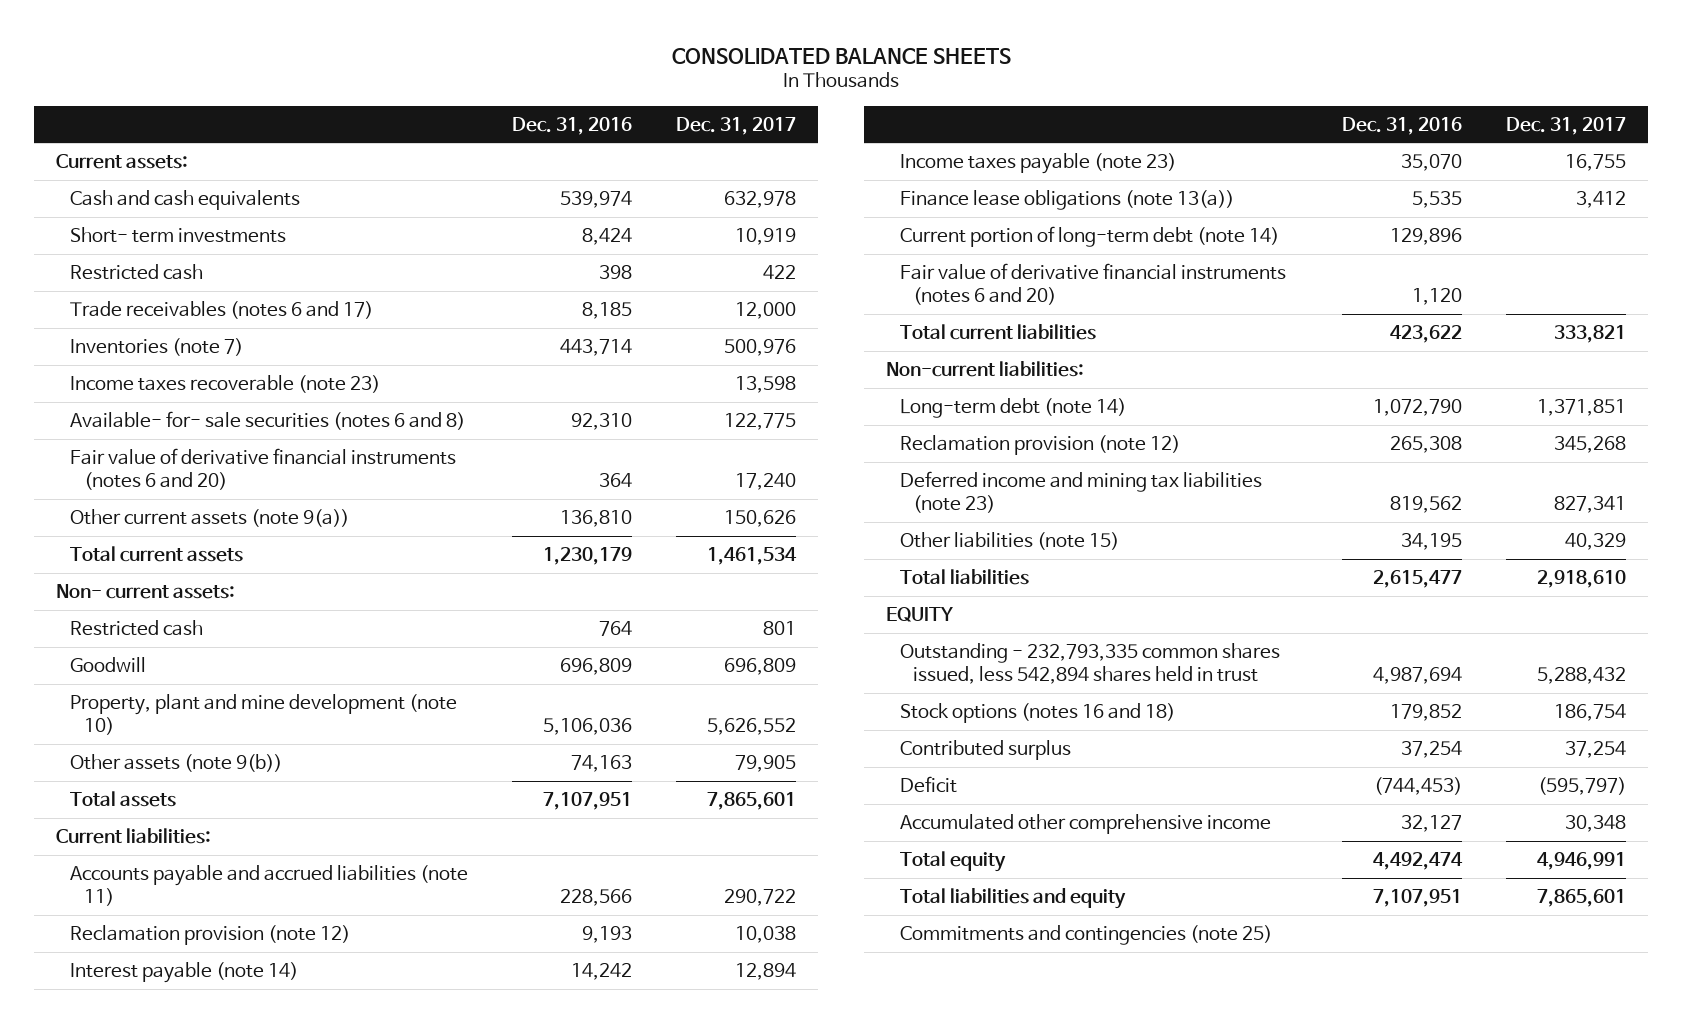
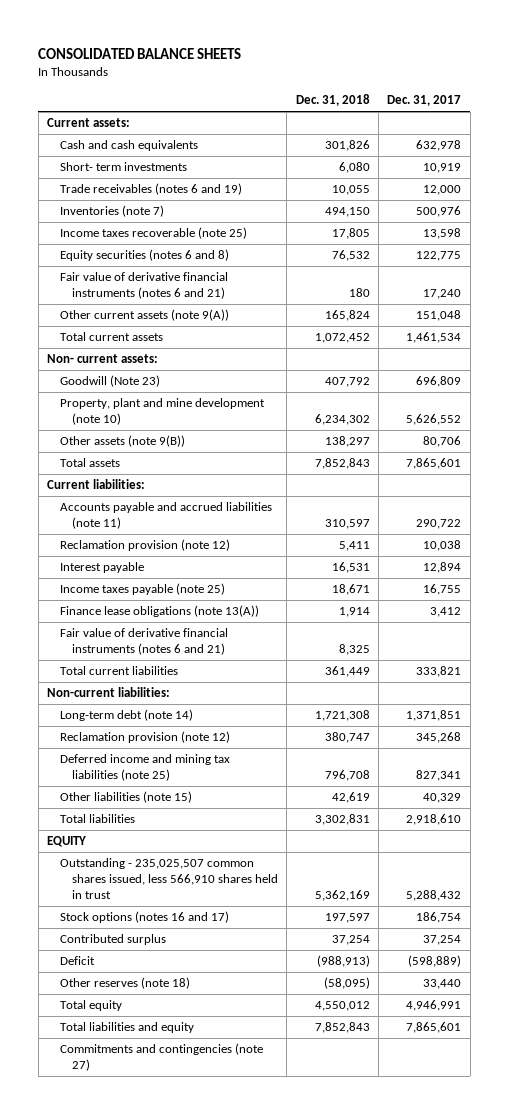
- | Dec. 31, 2016 | Dec. 31, 2017
+ | Dec. 31, 2018 | Dec. 31, 2017
- Restricted cash | 398 | 422
- Trade receivables (notes 6 and 17) | 8,185 | 12,000
+ Trade receivables (notes 6 and 19) | 10,055 | 12,000
- Income taxes recoverable (note 23) | | 13,598
- Available- for- sale securities (notes 6 and 8) | 92,310 | 122,775
- Fair value of derivative financial instruments (notes 6 and 20) | 364 | 17,240
- Other current assets (note 9(a)) | 136,810 | 150,626
+ Income taxes recoverable (note 25) | 17,805 | 13,598
+ Equity securities (notes 6 and 8) | 76,532 | 122,775
+ Fair value of derivative financial instruments (notes 6 and 21) | 180 | 17,240
+ Other current assets (note 9(A)) | 165,824 | 151,048
- Restricted cash | 764 | 801
- Goodwill | 696,809 | 696,809
+ Goodwill (Note 23) | 407,792 | 696,809
- Other assets (note 9(b)) | 74,163 | 79,905
+ Other assets (note 9(B)) | 138,297 | 80,706
- Interest payable (note 14) | 14,242 | 12,894
- Income taxes payable (note 23) | 35,070 | 16,755
- Finance lease obligations (note 13(a)) | 5,535 | 3,412
- Current portion of long-term debt (note 14) | 129,896 |
- Fair value of derivative financial instruments (notes 6 and 20) | 1,120 |
+ Interest payable | 16,531 | 12,894
+ Income taxes payable (note 25) | 18,671 | 16,755
+ Finance lease obligations (note 13(A)) | 1,914 | 3,412
+ Fair value of derivative financial instruments (notes 6 and 21) | 8,325 |
- Deferred income and mining tax liabilities (note 23) | 819,562 | 827,341
+ Deferred income and mining tax liabilities (note 25) | 796,708 | 827,341
- Outstanding - 232,793,335 common shares issued, less 542,894 shares held in trust | 4,987,694 | 5,288,432
- Stock options (notes 16 and 18) | 179,852 | 186,754
+ Outstanding - 235,025,507 common shares issued, less 566,910 shares held in trust | 5,362,169 | 5,288,432
+ Stock options (notes 16 and 17) | 197,597 | 186,754
- Deficit | (744,453) | (595,797)
- Accumulated other comprehensive income | 32,127 | 30,348
+ Deficit | (988,913) | (598,889)
+ Other reserves (note 18) | (58,095) | 33,440
- Commitments and contingencies (note 25)
+ Commitments and contingencies (note 27)

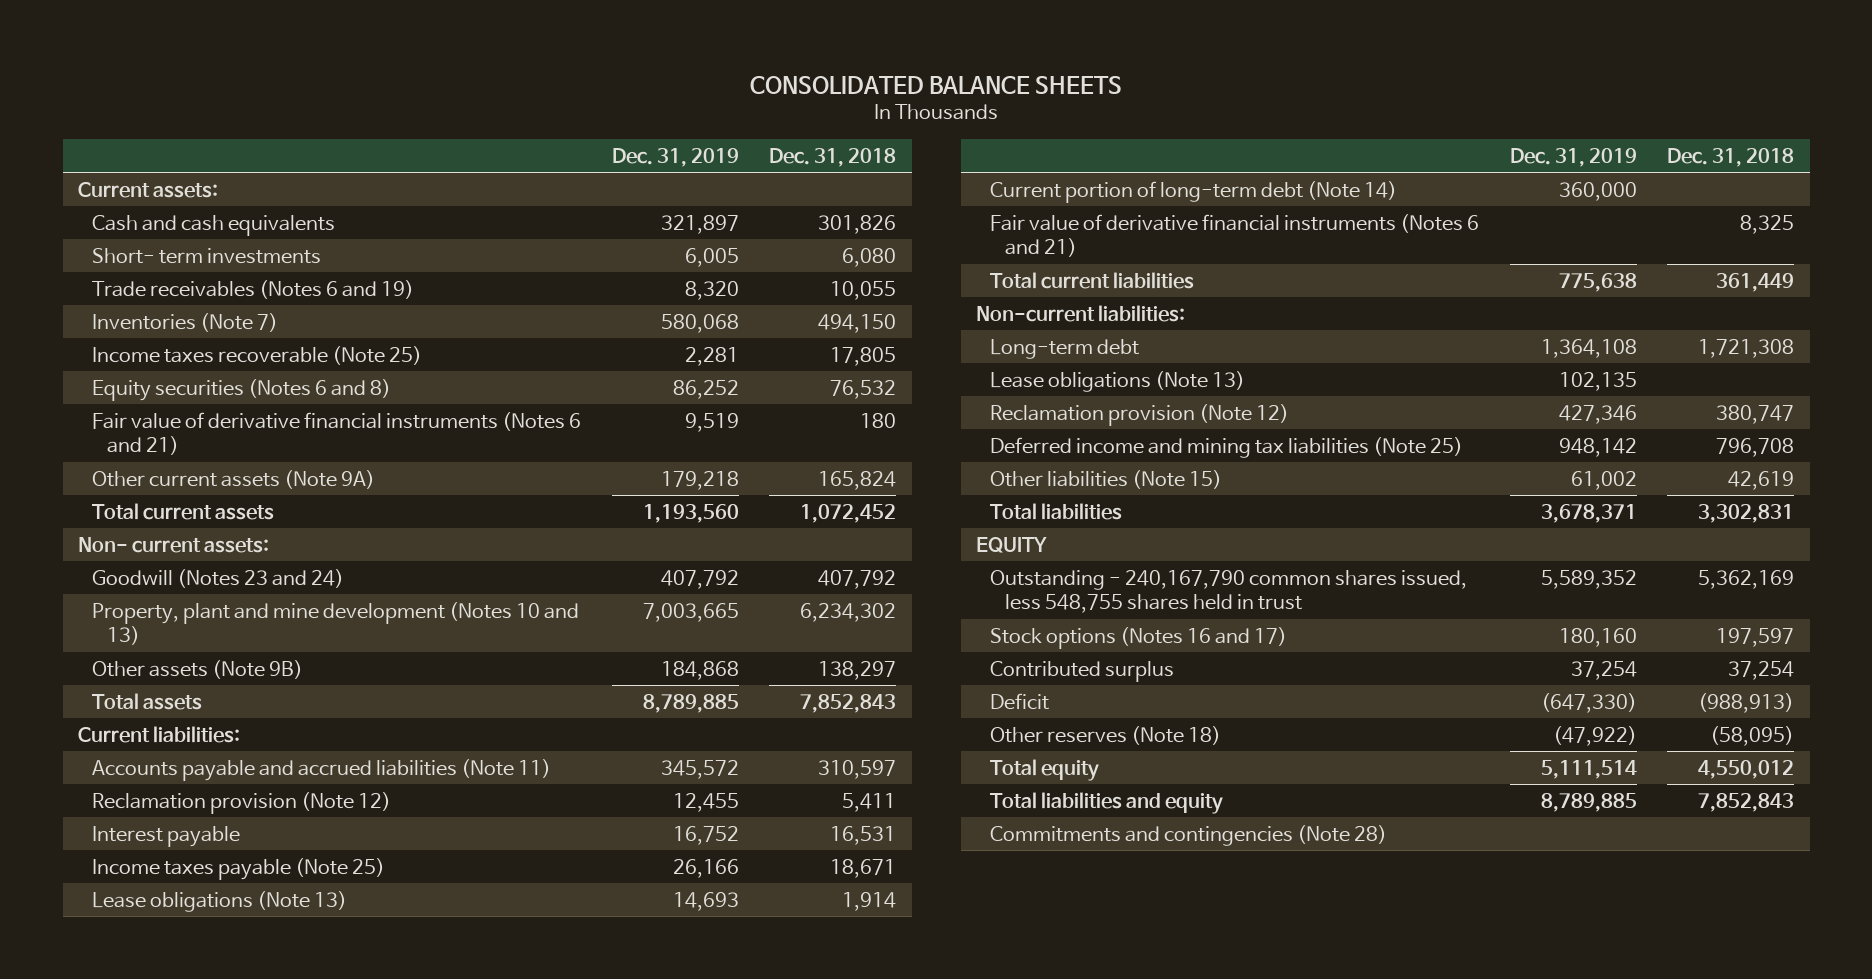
- | Dec. 31, 2018 | Dec. 31, 2017
+ | Dec. 31, 2019 | Dec. 31, 2018
- Trade receivables (notes 6 and 19) | 10,055 | 12,000
- Inventories (note 7) | 494,150 | 500,976
- Income taxes recoverable (note 25) | 17,805 | 13,598
- Equity securities (notes 6 and 8) | 76,532 | 122,775
- Fair value of derivative financial instruments (notes 6 and 21) | 180 | 17,240
- Other current assets (note 9(A)) | 165,824 | 151,048
+ Trade receivables (Notes 6 and 19) | 8,320 | 10,055
+ Inventories (Note 7) | 580,068 | 494,150
+ Income taxes recoverable (Note 25) | 2,281 | 17,805
+ Equity securities (Notes 6 and 8) | 86,252 | 76,532
+ Fair value of derivative financial instruments (Notes 6 and 21) | 9,519 | 180
+ Other current assets (Note 9A) | 179,218 | 165,824
- Goodwill (Note 23) | 407,792 | 696,809
- Property, plant and mine development (note 10) | 6,234,302 | 5,626,552
- Other assets (note 9(B)) | 138,297 | 80,706
+ Goodwill (Notes 23 and 24) | 407,792 | 407,792
+ Property, plant and mine development (Notes 10 and 13) | 7,003,665 | 6,234,302
+ Other assets (Note 9B) | 184,868 | 138,297
- Accounts payable and accrued liabilities (note 11) | 310,597 | 290,722
- Reclamation provision (note 12) | 5,411 | 10,038
+ Accounts payable and accrued liabilities (Note 11) | 345,572 | 310,597
+ Reclamation provision (Note 12) | 12,455 | 5,411
- Income taxes payable (note 25) | 18,671 | 16,755
- Finance lease obligations (note 13(A)) | 1,914 | 3,412
- Fair value of derivative financial instruments (notes 6 and 21) | 8,325 |
+ Income taxes payable (Note 25) | 26,166 | 18,671
+ Lease obligations (Note 13) | 14,693 | 1,914
+ Current portion of long-term debt (Note 14) | 360,000 |
+ Fair value of derivative financial instruments (Notes 6 and 21) | | 8,325
- Long-term debt (note 14) | 1,721,308 | 1,371,851
- Reclamation provision (note 12) | 380,747 | 345,268
- Deferred income and mining tax liabilities (note 25) | 796,708 | 827,341
- Other liabilities (note 15) | 42,619 | 40,329
+ Long-term debt | 1,364,108 | 1,721,308
+ Lease obligations (Note 13) | 102,135 |
+ Reclamation provision (Note 12) | 427,346 | 380,747
+ Deferred income and mining tax liabilities (Note 25) | 948,142 | 796,708
+ Other liabilities (Note 15) | 61,002 | 42,619
- Outstanding - 235,025,507 common shares issued, less 566,910 shares held in trust | 5,362,169 | 5,288,432
- Stock options (notes 16 and 17) | 197,597 | 186,754
+ Outstanding - 240,167,790 common shares issued, less 548,755 shares held in trust | 5,589,352 | 5,362,169
+ Stock options (Notes 16 and 17) | 180,160 | 197,597
- Other reserves (note 18) | (58,095) | 33,440
+ Other reserves (Note 18) | (47,922) | (58,095)
- Commitments and contingencies (note 27)
+ Commitments and contingencies (Note 28)

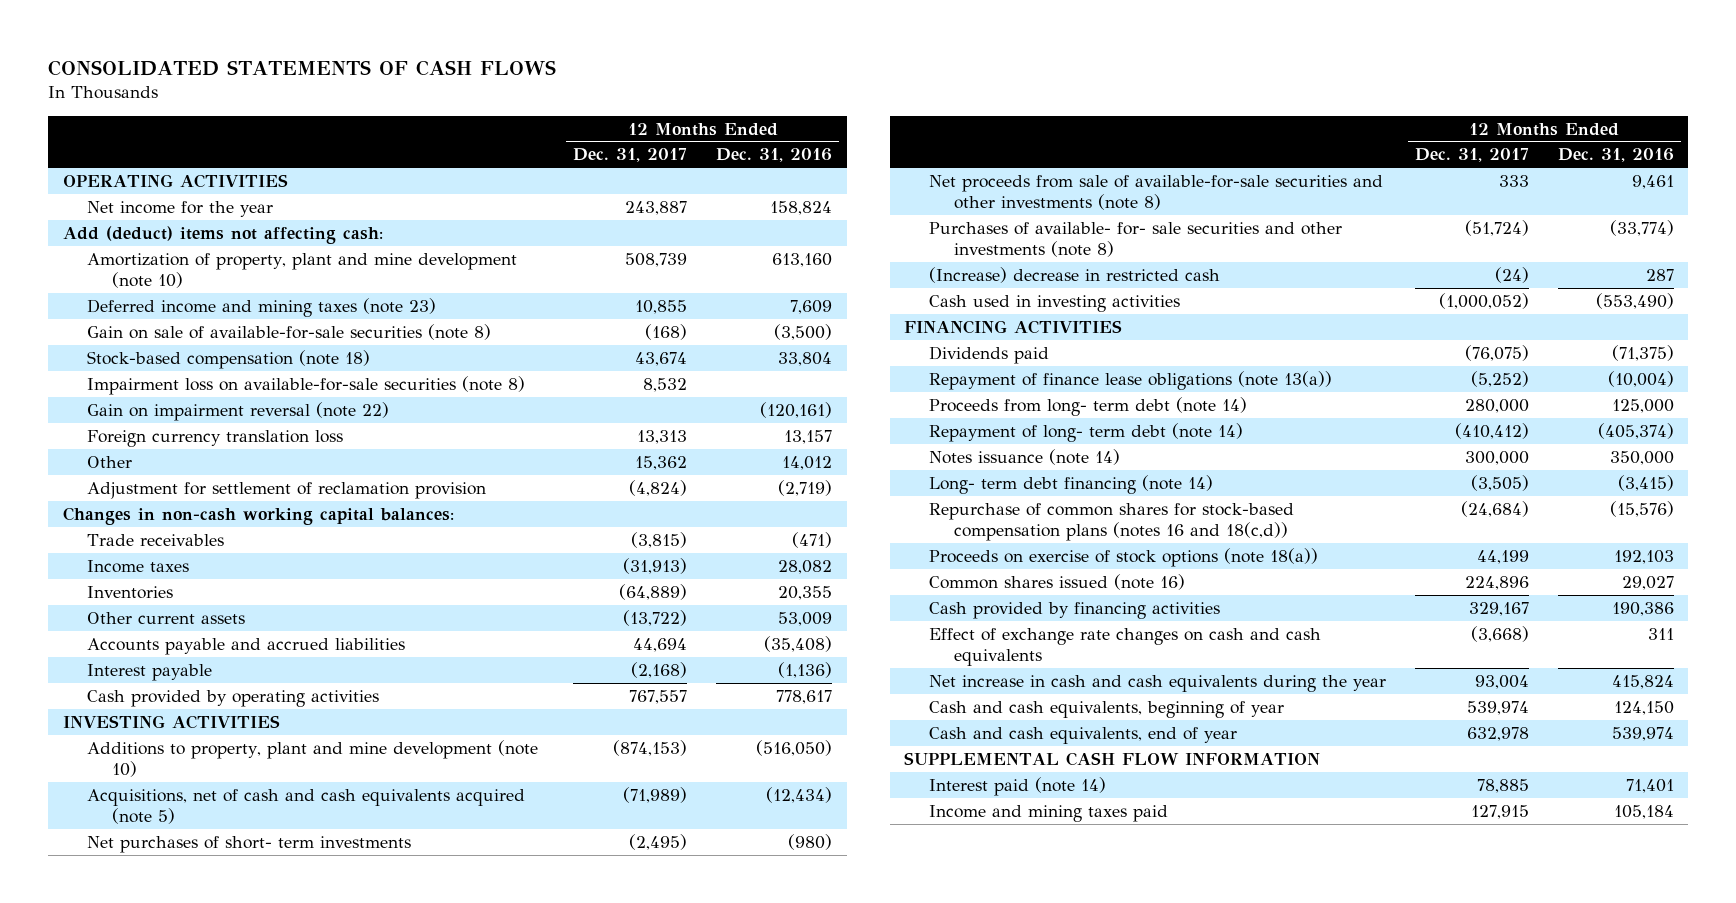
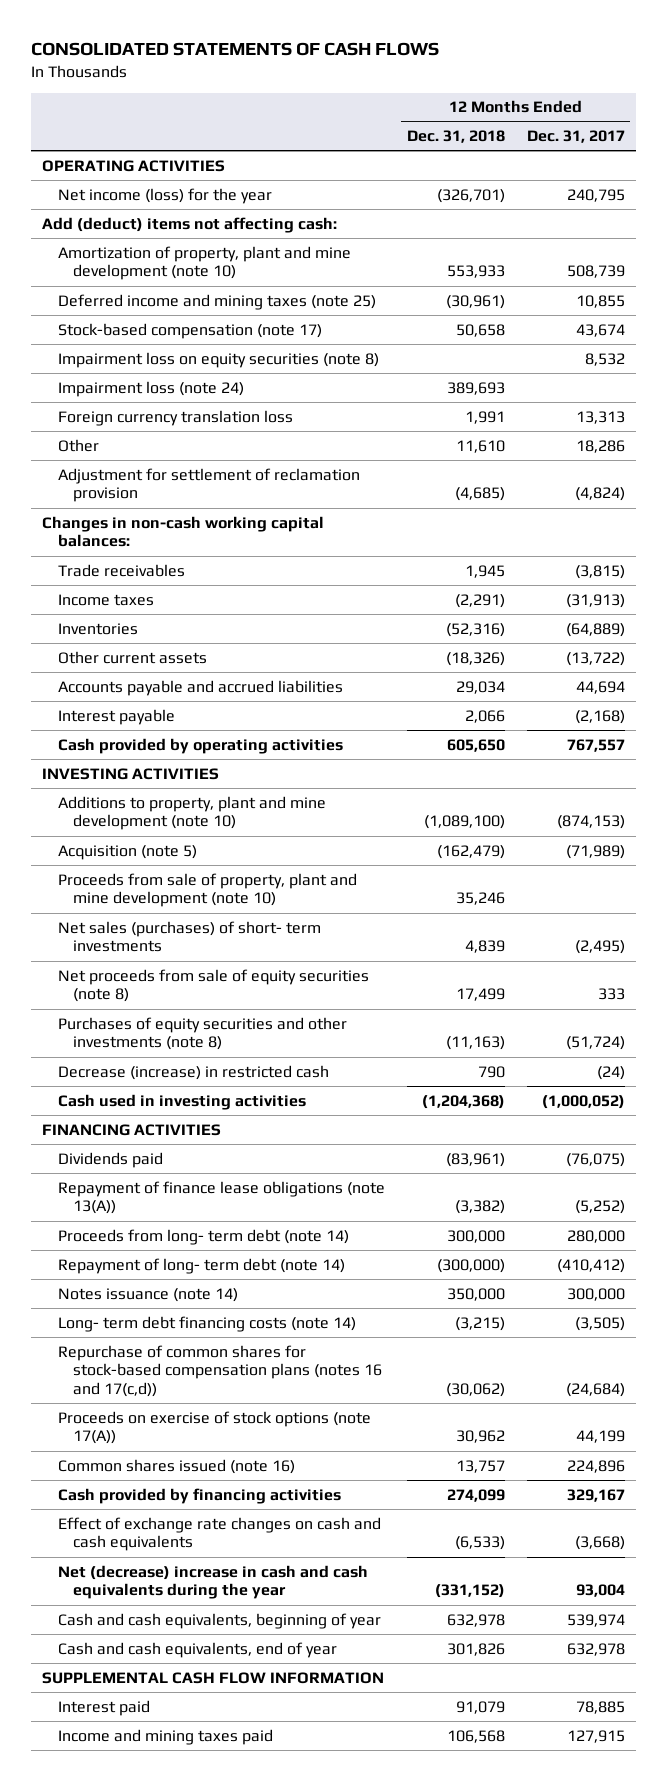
- | 12 Months Ended Dec. 31, 2017 | 12 Months Ended Dec. 31, 2016
+ | 12 Months Ended Dec. 31, 2018 | 12 Months Ended Dec. 31, 2017
- Net income for the year | 243,887 | 158,824
+ Net income (loss) for the year | (326,701) | 240,795
- Deferred income and mining taxes (note 23) | 10,855 | 7,609
- Gain on sale of available-for-sale securities (note 8) | (168) | (3,500)
- Stock-based compensation (note 18) | 43,674 | 33,804
- Impairment loss on available-for-sale securities (note 8) | 8,532 |
- Gain on impairment reversal (note 22) | | (120,161)
+ Deferred income and mining taxes (note 25) | (30,961) | 10,855
+ Stock-based compensation (note 17) | 50,658 | 43,674
+ Impairment loss on equity securities (note 8) | | 8,532
+ Impairment loss (note 24) | 389,693 |
- Other | 15,362 | 14,012
+ Other | 11,610 | 18,286
- Acquisitions, net of cash and cash equivalents acquired (note 5) | (71,989) | (12,434)
- Net purchases of short- term investments | (2,495) | (980)
- Net proceeds from sale of available-for-sale securities and other investments (note 8) | 333 | 9,461
- Purchases of available- for- sale securities and other investments (note 8) | (51,724) | (33,774)
- (Increase) decrease in restricted cash | (24) | 287
+ Acquisition (note 5) | (162,479) | (71,989)
+ Proceeds from sale of property, plant and mine development (note 10) | 35,246 |
+ Net sales (purchases) of short- term investments | 4,839 | (2,495)
+ Net proceeds from sale of equity securities (note 8) | 17,499 | 333
+ Purchases of equity securities and other investments (note 8) | (11,163) | (51,724)
+ Decrease (increase) in restricted cash | 790 | (24)
- Repayment of finance lease obligations (note 13(a)) | (5,252) | (10,004)
+ Repayment of finance lease obligations (note 13(A)) | (3,382) | (5,252)
- Long- term debt financing (note 14) | (3,505) | (3,415)
- Repurchase of common shares for stock-based compensation plans (notes 16 and 18(c,d)) | (24,684) | (15,576)
- Proceeds on exercise of stock options (note 18(a)) | 44,199 | 192,103
+ Long- term debt financing costs (note 14) | (3,215) | (3,505)
+ Repurchase of common shares for stock-based compensation plans (notes 16 and 17(c,d)) | (30,062) | (24,684)
+ Proceeds on exercise of stock options (note 17(A)) | 30,962 | 44,199
- Net increase in cash and cash equivalents during the year | 93,004 | 415,824
+ Net (decrease) increase in cash and cash equivalents during the year | (331,152) | 93,004
- Interest paid (note 14) | 78,885 | 71,401
+ Interest paid | 91,079 | 78,885

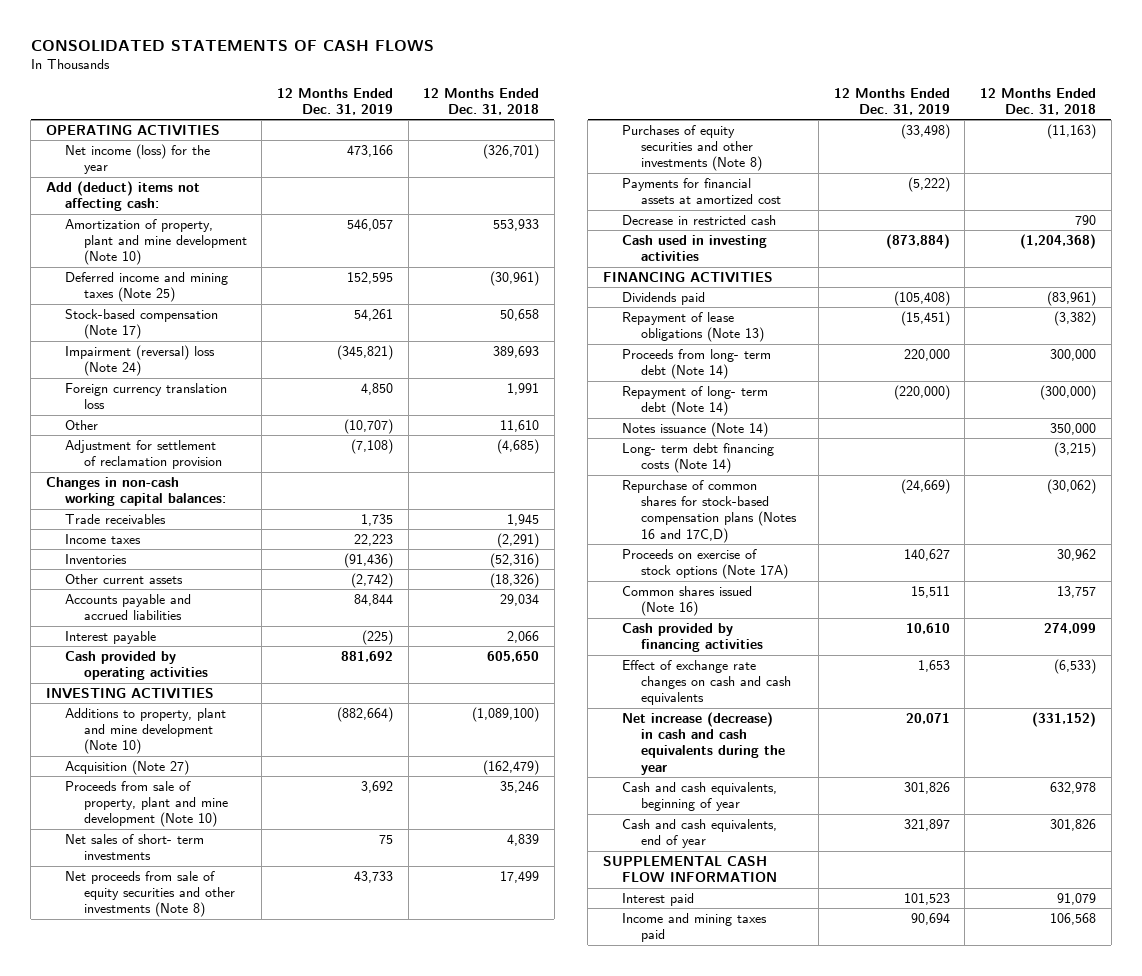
- | 12 Months Ended Dec. 31, 2018 | 12 Months Ended Dec. 31, 2017
+ | 12 Months Ended Dec. 31, 2019 | 12 Months Ended Dec. 31, 2018
- Amortization of property, plant and mine development (note 10) | 553,933 | 508,739
- Deferred income and mining taxes (note 25) | (30,961) | 10,855
- Stock-based compensation (note 17) | 50,658 | 43,674
- Impairment loss on equity securities (note 8) | | 8,532
- Impairment loss (note 24) | 389,693 |
+ Amortization of property, plant and mine development (Note 10) | 546,057 | 553,933
+ Deferred income and mining taxes (Note 25) | 152,595 | (30,961)
+ Stock-based compensation (Note 17) | 54,261 | 50,658
+ Impairment (reversal) loss (Note 24) | (345,821) | 389,693
- Additions to property, plant and mine development (note 10) | (1,089,100) | (874,153)
- Acquisition (note 5) | (162,479) | (71,989)
- Proceeds from sale of property, plant and mine development (note 10) | 35,246 |
- Net sales (purchases) of short- term investments | 4,839 | (2,495)
- Net proceeds from sale of equity securities (note 8) | 17,499 | 333
- Purchases of equity securities and other investments (note 8) | (11,163) | (51,724)
- Decrease (increase) in restricted cash | 790 | (24)
+ Additions to property, plant and mine development (Note 10) | (882,664) | (1,089,100)
+ Acquisition (Note 27) | | (162,479)
+ Proceeds from sale of property, plant and mine development (Note 10) | 3,692 | 35,246
+ Net sales of short- term investments | 75 | 4,839
+ Net proceeds from sale of equity securities and other investments (Note 8) | 43,733 | 17,499
+ Purchases of equity securities and other investments (Note 8) | (33,498) | (11,163)
+ Payments for financial assets at amortized cost | (5,222) |
+ Decrease in restricted cash | | 790
- Repayment of finance lease obligations (note 13(A)) | (3,382) | (5,252)
- Proceeds from long- term debt (note 14) | 300,000 | 280,000
- Repayment of long- term debt (note 14) | (300,000) | (410,412)
- Notes issuance (note 14) | 350,000 | 300,000
- Long- term debt financing costs (note 14) | (3,215) | (3,505)
- Repurchase of common shares for stock-based compensation plans (notes 16 and 17(c,d)) | (30,062) | (24,684)
- Proceeds on exercise of stock options (note 17(A)) | 30,962 | 44,199
- Common shares issued (note 16) | 13,757 | 224,896
+ Repayment of lease obligations (Note 13) | (15,451) | (3,382)
+ Proceeds from long- term debt (Note 14) | 220,000 | 300,000
+ Repayment of long- term debt (Note 14) | (220,000) | (300,000)
+ Notes issuance (Note 14) | | 350,000
+ Long- term debt financing costs (Note 14) | | (3,215)
+ Repurchase of common shares for stock-based compensation plans (Notes 16 and 17C,D) | (24,669) | (30,062)
+ Proceeds on exercise of stock options (Note 17A) | 140,627 | 30,962
+ Common shares issued (Note 16) | 15,511 | 13,757
- Net (decrease) increase in cash and cash equivalents during the year | (331,152) | 93,004
+ Net increase (decrease) in cash and cash equivalents during the year | 20,071 | (331,152)

